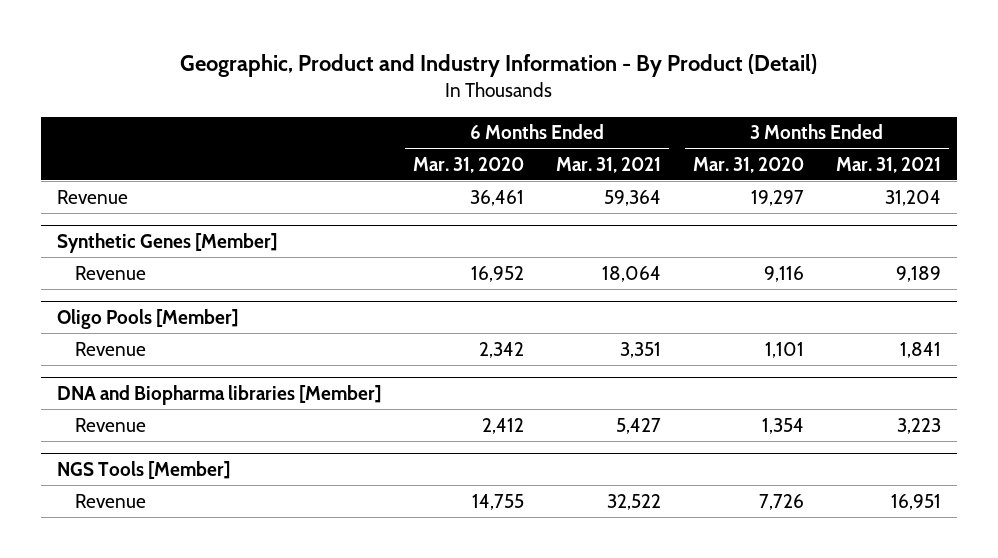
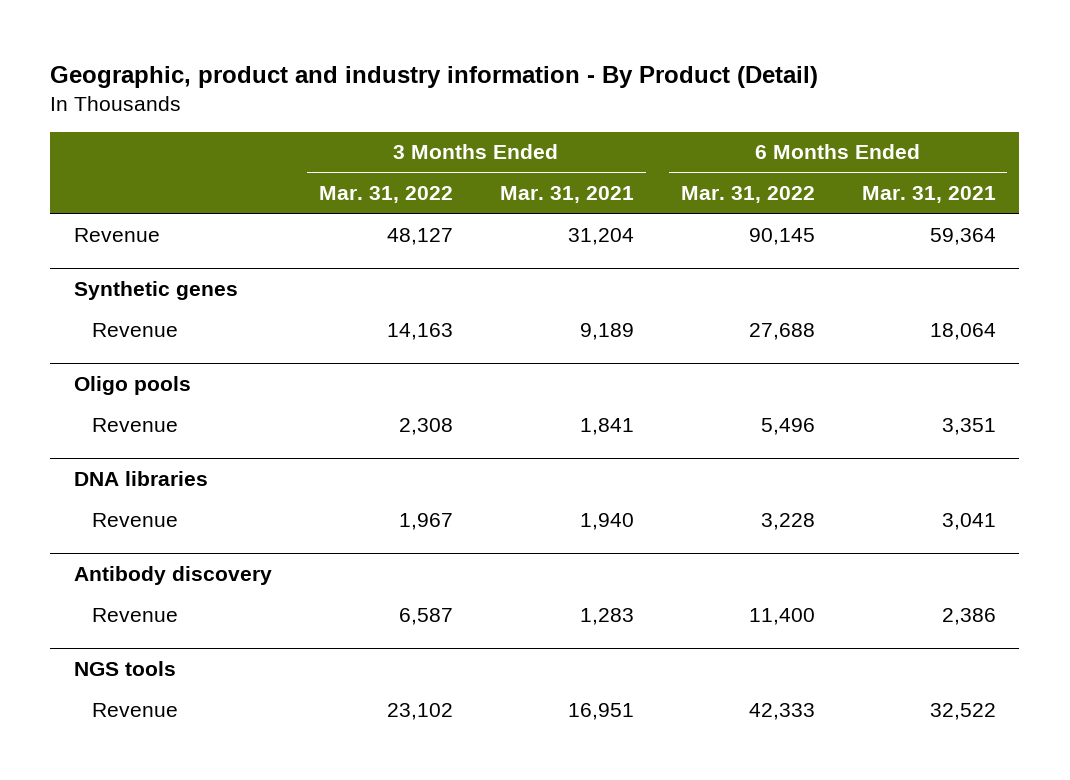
- Geographic, Product and Industry Information - By Product (Detail)
+ Geographic, product and industry information - By Product (Detail)
- | 6 Months Ended Mar. 31, 2020 | 6 Months Ended Mar. 31, 2021 | 3 Months Ended Mar. 31, 2020 | 3 Months Ended Mar. 31, 2021
+ | 3 Months Ended Mar. 31, 2022 | 3 Months Ended Mar. 31, 2021 | 6 Months Ended Mar. 31, 2022 | 6 Months Ended Mar. 31, 2021
- Synthetic Genes [Member]
+ Synthetic genes
- Oligo Pools [Member]
+ Oligo pools
- DNA and Biopharma libraries [Member]
- Revenue | 2,412 | 5,427 | 1,354 | 3,223
- NGS Tools [Member]
+ DNA libraries
+ Revenue | 1,967 | 1,940 | 3,228 | 3,041
+ Antibody discovery
+ Revenue | 6,587 | 1,283 | 11,400 | 2,386
+ NGS tools

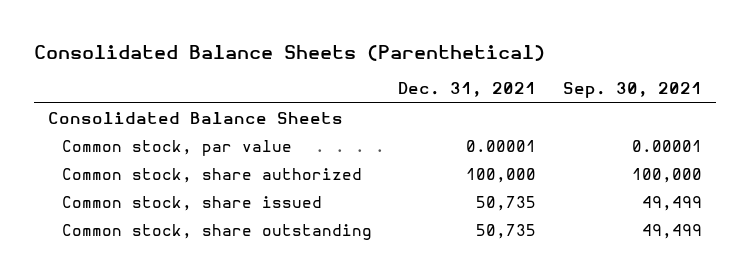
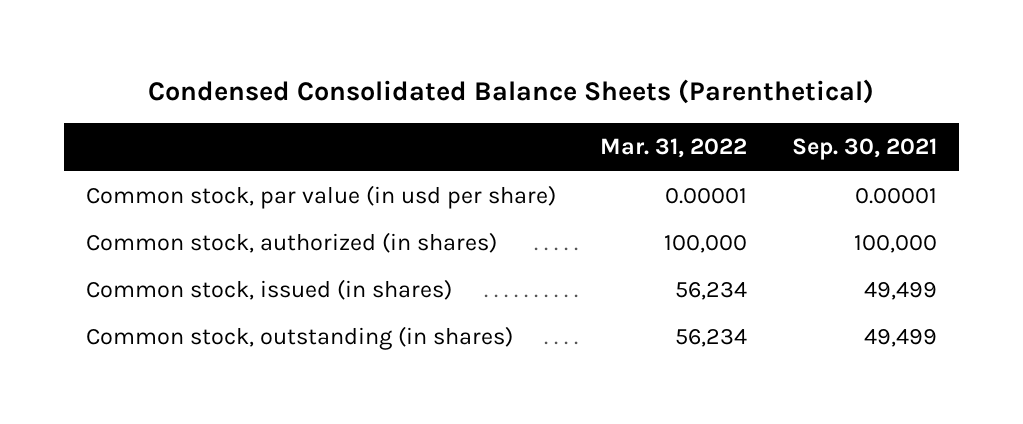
- Consolidated Balance Sheets (Parenthetical)
+ Condensed Consolidated Balance Sheets (Parenthetical)
- | Dec. 31, 2021 | Sep. 30, 2021
+ | Mar. 31, 2022 | Sep. 30, 2021
- Consolidated Balance Sheets
- Common stock, par value | 0.00001 | 0.00001
- Common stock, share authorized | 100,000 | 100,000
- Common stock, share issued | 50,735 | 49,499
- Common stock, share outstanding | 50,735 | 49,499
+ Common stock, par value (in usd per share) | 0.00001 | 0.00001
+ Common stock, authorized (in shares) | 100,000 | 100,000
+ Common stock, issued (in shares) | 56,234 | 49,499
+ Common stock, outstanding (in shares) | 56,234 | 49,499

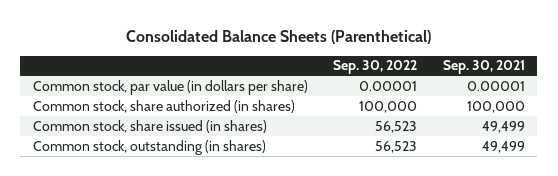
- Condensed Consolidated Balance Sheets (Parenthetical)
+ Consolidated Balance Sheets (Parenthetical)
- | Mar. 31, 2022 | Sep. 30, 2021
+ | Sep. 30, 2022 | Sep. 30, 2021
- Common stock, par value (in usd per share) | 0.00001 | 0.00001
- Common stock, authorized (in shares) | 100,000 | 100,000
- Common stock, issued (in shares) | 56,234 | 49,499
+ Common stock, par value (in dollars per share) | 0.00001 | 0.00001
+ Common stock, share authorized (in shares) | 100,000 | 100,000
+ Common stock, share issued (in shares) | 56,523 | 49,499

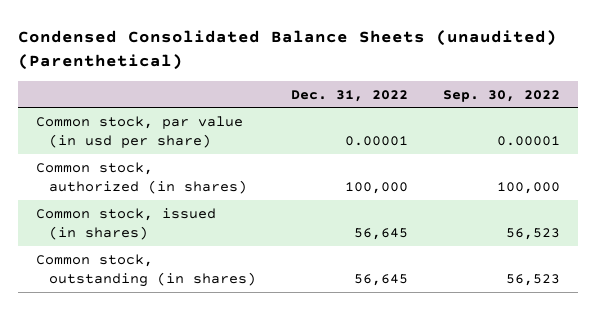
- Consolidated Balance Sheets (Parenthetical)
+ Condensed Consolidated Balance Sheets (unaudited) (Parenthetical)
- | Sep. 30, 2022 | Sep. 30, 2021
+ | Dec. 31, 2022 | Sep. 30, 2022
- Common stock, par value (in dollars per share) | 0.00001 | 0.00001
- Common stock, share authorized (in shares) | 100,000 | 100,000
- Common stock, share issued (in shares) | 56,523 | 49,499
+ Common stock, par value (in usd per share) | 0.00001 | 0.00001
+ Common stock, authorized (in shares) | 100,000 | 100,000
+ Common stock, issued (in shares) | 56,645 | 56,523

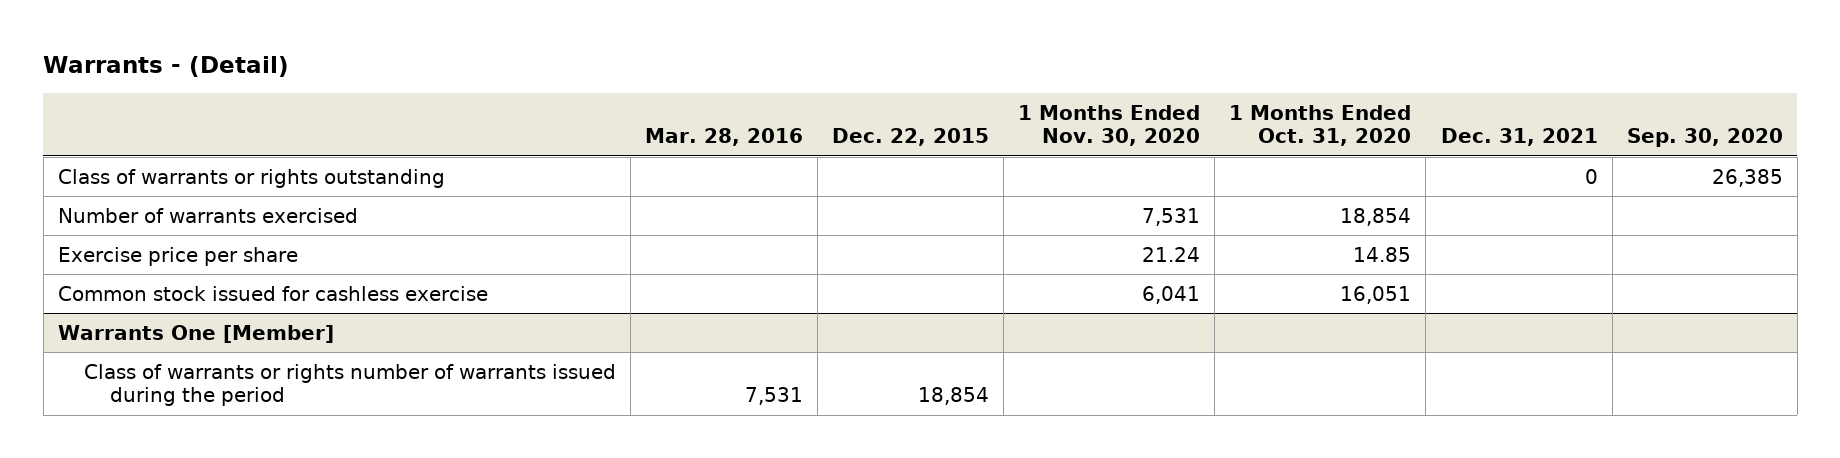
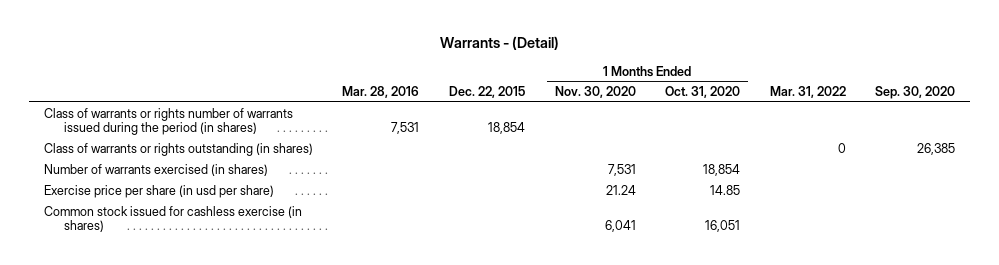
- | Mar. 28, 2016 | Dec. 22, 2015 | 1 Months Ended Nov. 30, 2020 | 1 Months Ended Oct. 31, 2020 | Dec. 31, 2021 | Sep. 30, 2020
+ | Mar. 28, 2016 | Dec. 22, 2015 | 1 Months Ended Nov. 30, 2020 | 1 Months Ended Oct. 31, 2020 | Mar. 31, 2022 | Sep. 30, 2020
- Class of warrants or rights outstanding | | | | | 0 | 26,385
- Number of warrants exercised | | | 7,531 | 18,854 | |
- Exercise price per share | | | 21.24 | 14.85 | |
- Common stock issued for cashless exercise | | | 6,041 | 16,051 | |
- Warrants One [Member]
- Class of warrants or rights number of warrants issued during the period | 7,531 | 18,854 | | | |
+ Class of warrants or rights number of warrants issued during the period (in shares) | 7,531 | 18,854 | | | |
+ Class of warrants or rights outstanding (in shares) | | | | | 0 | 26,385
+ Number of warrants exercised (in shares) | | | 7,531 | 18,854 | |
+ Exercise price per share (in usd per share) | | | 21.24 | 14.85 | |
+ Common stock issued for cashless exercise (in shares) | | | 6,041 | 16,051 | |

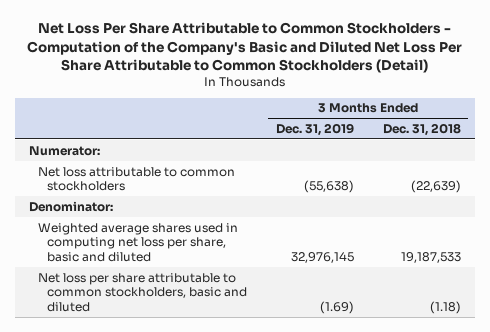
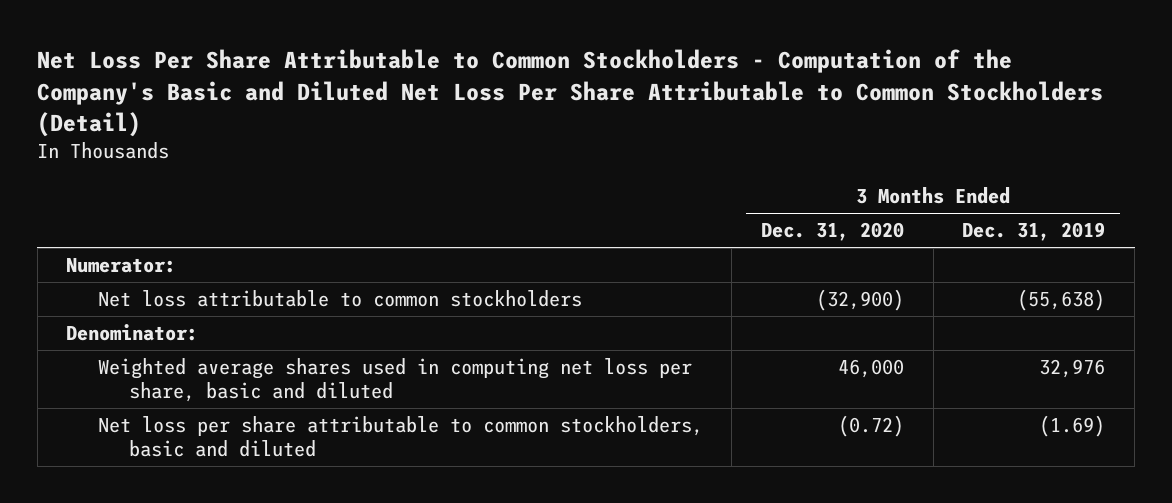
- | 3 Months Ended Dec. 31, 2019 | 3 Months Ended Dec. 31, 2018
+ | 3 Months Ended Dec. 31, 2020 | 3 Months Ended Dec. 31, 2019
- Weighted average shares used in computing net loss per share, basic and diluted | 32,976,145 | 19,187,533
+ Weighted average shares used in computing net loss per share, basic and diluted | 46,000 | 32,976

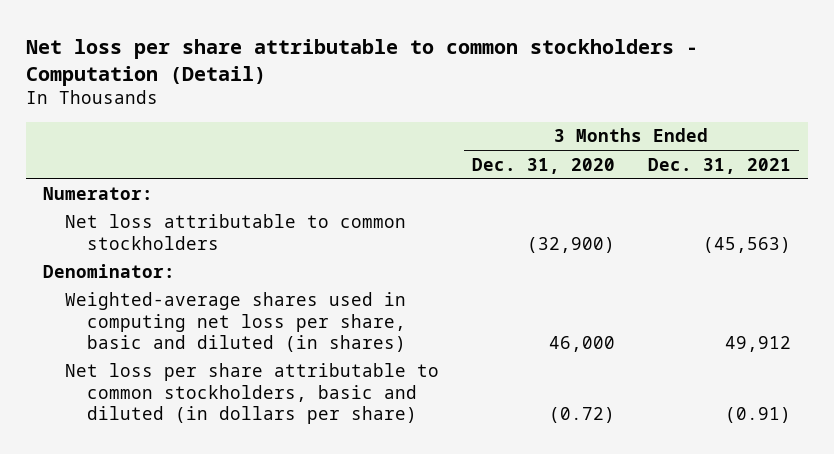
- Net Loss Per Share Attributable to Common Stockholders - Computation of the Company's Basic and Diluted Net Loss Per Share Attributable to Common Stockholders (Detail)
+ Net loss per share attributable to common stockholders - Computation (Detail)
- | 3 Months Ended Dec. 31, 2020 | 3 Months Ended Dec. 31, 2019
+ | 3 Months Ended Dec. 31, 2020 | 3 Months Ended Dec. 31, 2021
- Weighted average shares used in computing net loss per share, basic and diluted | 46,000 | 32,976
- Net loss per share attributable to common stockholders, basic and diluted | (0.72) | (1.69)
+ Weighted-average shares used in computing net loss per share, basic and diluted (in shares) | 46,000 | 49,912
+ Net loss per share attributable to common stockholders, basic and diluted (in dollars per share) | (0.72) | (0.91)

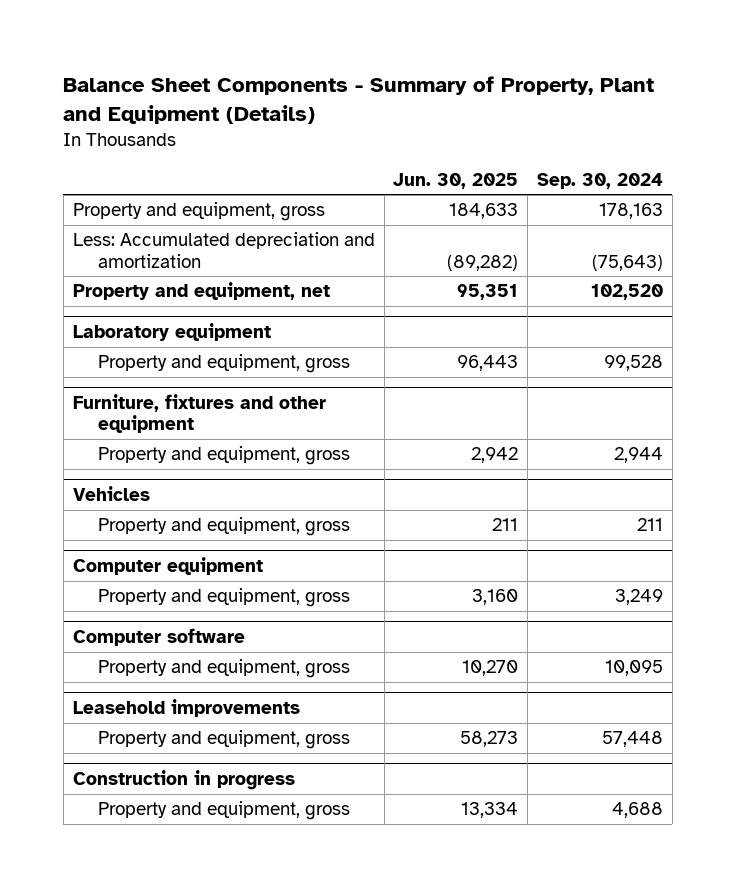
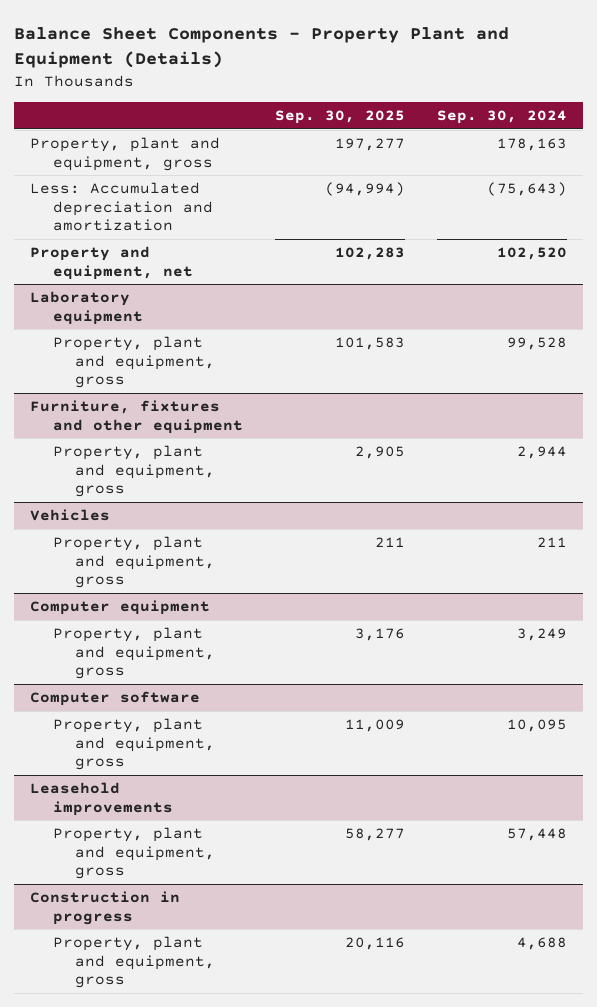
- Balance Sheet Components - Summary of Property, Plant and Equipment (Details)
+ Balance Sheet Components - Property Plant and Equipment (Details)
- | Jun. 30, 2025 | Sep. 30, 2024
+ | Sep. 30, 2025 | Sep. 30, 2024
- Property and equipment, gross | 184,633 | 178,163
+ Property, plant and equipment, gross | 197,277 | 178,163
@ Laboratory equipment
- Property and equipment, gross | 96,443 | 99,528
+ Property, plant and equipment, gross | 101,583 | 99,528
@ Furniture, fixtures and other equipment
- Property and equipment, gross | 2,942 | 2,944
+ Property, plant and equipment, gross | 2,905 | 2,944
@ Vehicles
- Property and equipment, gross | 211 | 211
+ Property, plant and equipment, gross | 211 | 211
@ Computer equipment
- Property and equipment, gross | 3,160 | 3,249
+ Property, plant and equipment, gross | 3,176 | 3,249
@ Computer software
- Property and equipment, gross | 10,270 | 10,095
+ Property, plant and equipment, gross | 11,009 | 10,095
@ Leasehold improvements
- Property and equipment, gross | 58,273 | 57,448
+ Property, plant and equipment, gross | 58,277 | 57,448
@ Construction in progress
- Property and equipment, gross | 13,334 | 4,688
+ Property, plant and equipment, gross | 20,116 | 4,688

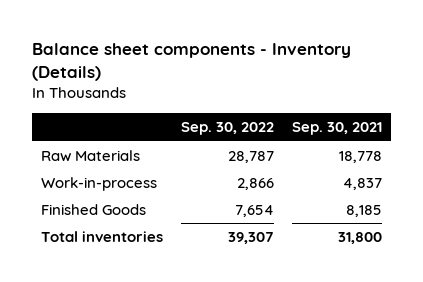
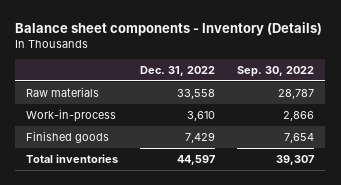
- | Sep. 30, 2022 | Sep. 30, 2021
+ | Dec. 31, 2022 | Sep. 30, 2022
- Raw Materials | 28,787 | 18,778
+ Raw materials | 33,558 | 28,787
- Finished Goods | 7,654 | 8,185
+ Finished goods | 7,429 | 7,654

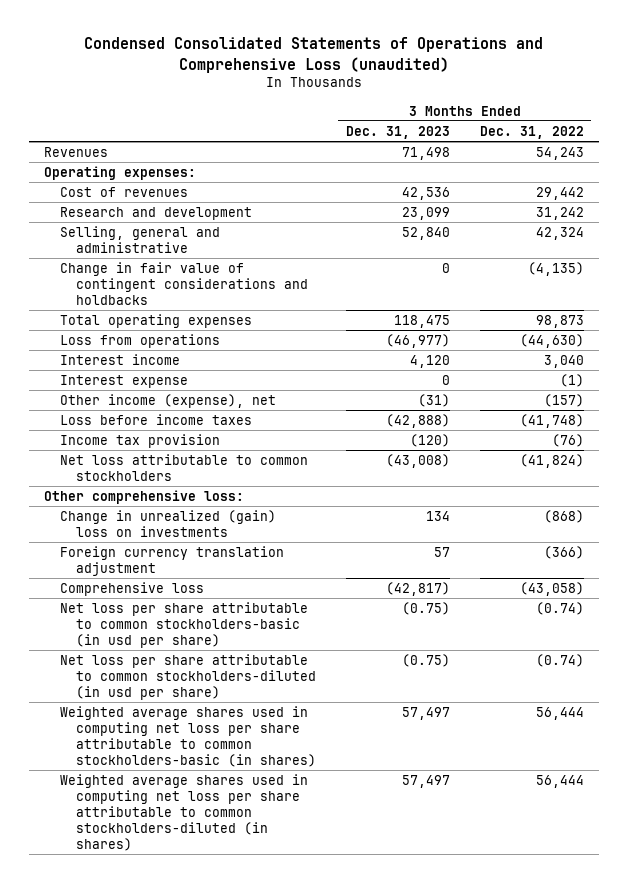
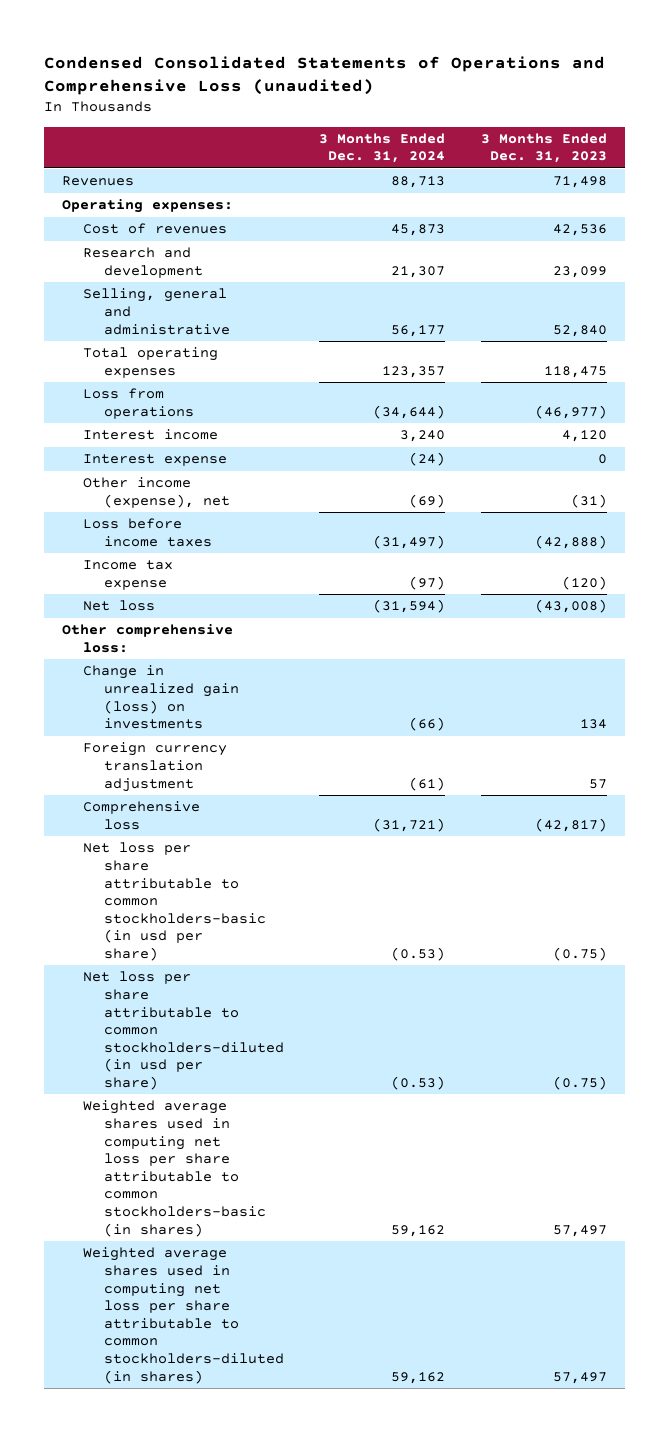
- | 3 Months Ended Dec. 31, 2023 | 3 Months Ended Dec. 31, 2022
+ | 3 Months Ended Dec. 31, 2024 | 3 Months Ended Dec. 31, 2023
- Change in fair value of contingent considerations and holdbacks | 0 | (4,135)
- Income tax provision | (120) | (76)
- Net loss attributable to common stockholders | (43,008) | (41,824)
+ Income tax expense | (97) | (120)
+ Net loss | (31,594) | (43,008)
- Change in unrealized (gain) loss on investments | 134 | (868)
+ Change in unrealized gain (loss) on investments | (66) | 134

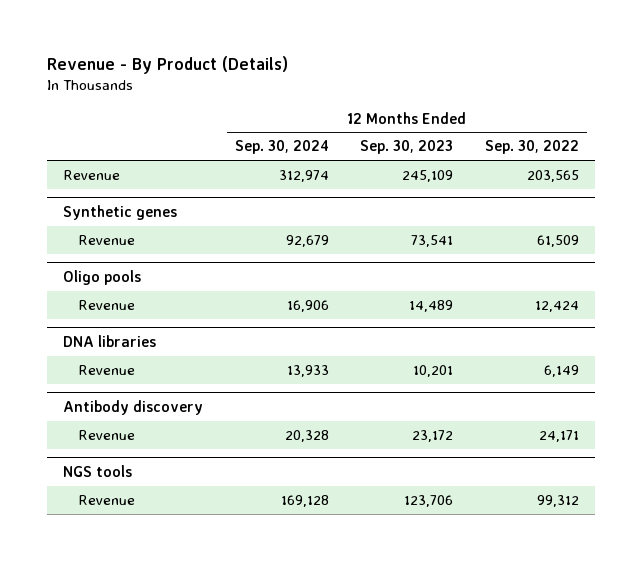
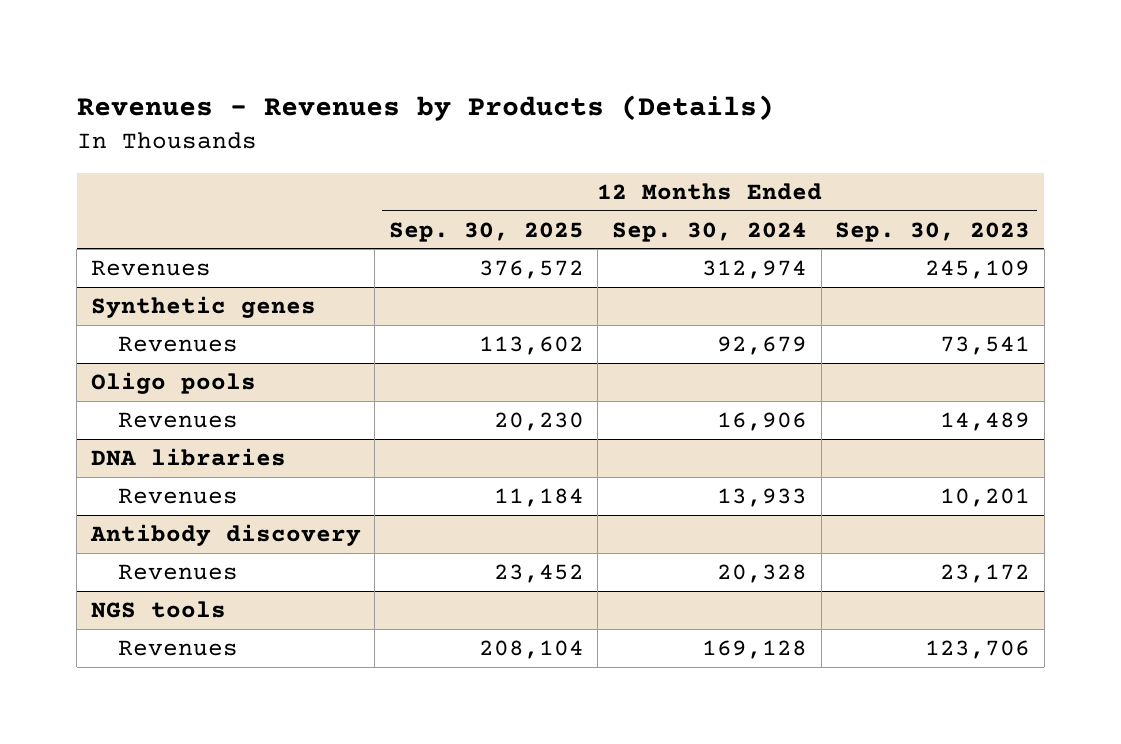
- Revenue - By Product (Details)
+ Revenues - Revenues by Products (Details)
- | 12 Months Ended Sep. 30, 2024 | 12 Months Ended Sep. 30, 2023 | 12 Months Ended Sep. 30, 2022
+ | 12 Months Ended Sep. 30, 2025 | 12 Months Ended Sep. 30, 2024 | 12 Months Ended Sep. 30, 2023
- Revenue | 312,974 | 245,109 | 203,565
+ Revenues | 376,572 | 312,974 | 245,109
@ Synthetic genes
- Revenue | 92,679 | 73,541 | 61,509
+ Revenues | 113,602 | 92,679 | 73,541
@ Oligo pools
- Revenue | 16,906 | 14,489 | 12,424
+ Revenues | 20,230 | 16,906 | 14,489
@ DNA libraries
- Revenue | 13,933 | 10,201 | 6,149
+ Revenues | 11,184 | 13,933 | 10,201
@ Antibody discovery
- Revenue | 20,328 | 23,172 | 24,171
+ Revenues | 23,452 | 20,328 | 23,172
@ NGS tools
- Revenue | 169,128 | 123,706 | 99,312
+ Revenues | 208,104 | 169,128 | 123,706

